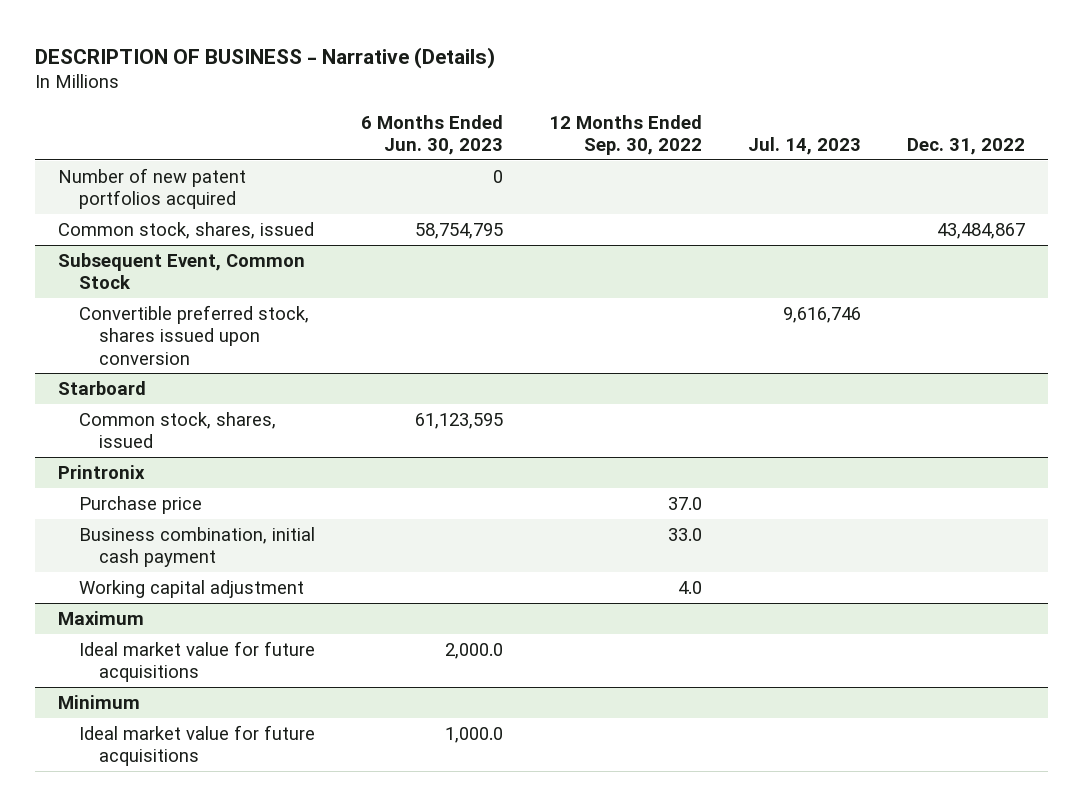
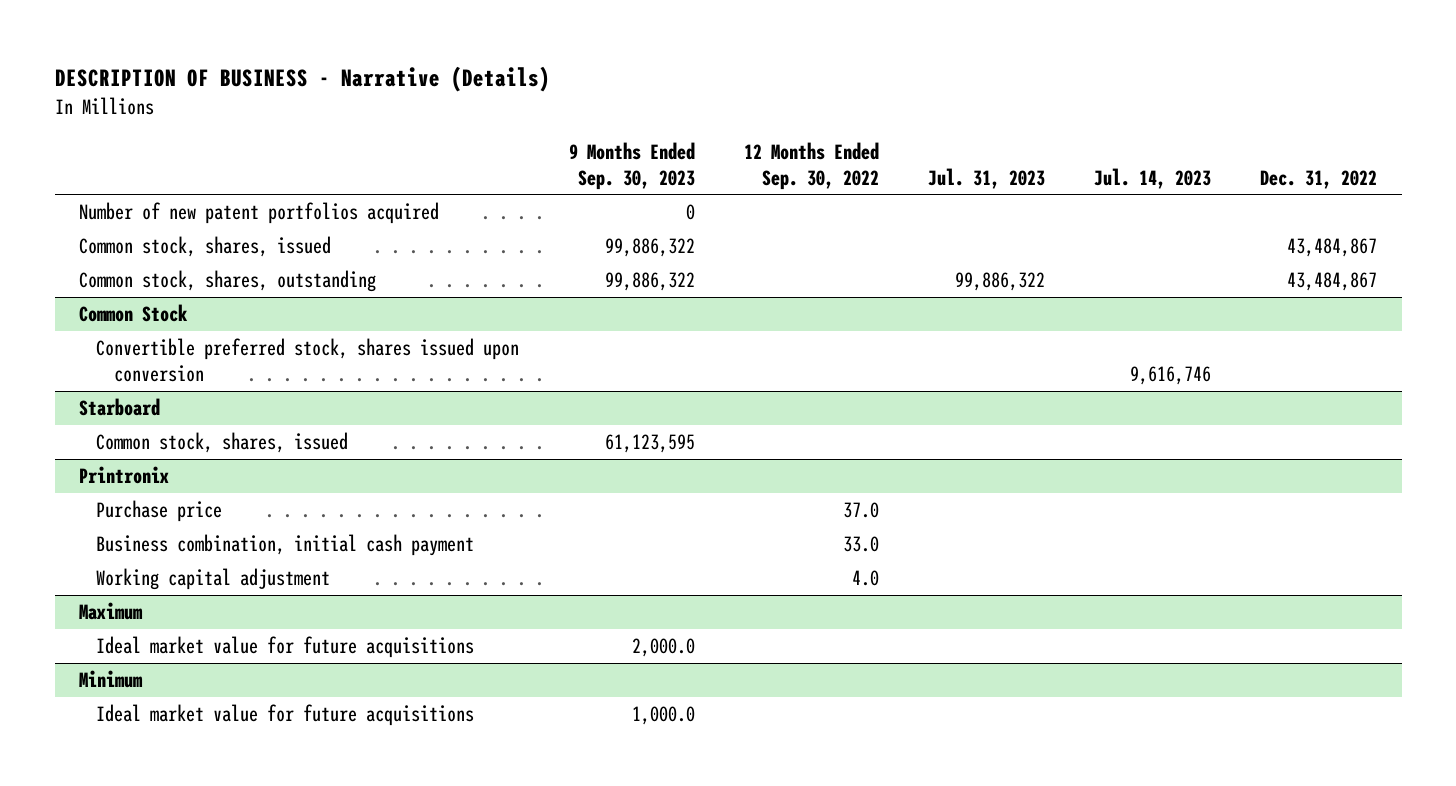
- | 6 Months Ended Jun. 30, 2023 | 12 Months Ended Sep. 30, 2022 | Jul. 14, 2023 | Dec. 31, 2022
+ | 9 Months Ended Sep. 30, 2023 | 12 Months Ended Sep. 30, 2022 | Jul. 31, 2023 | Jul. 14, 2023 | Dec. 31, 2022
- Subsequent Event, Common Stock
+ Common stock, shares, outstanding | 99,886,322 | | 99,886,322 | | 43,484,867
+ Common Stock

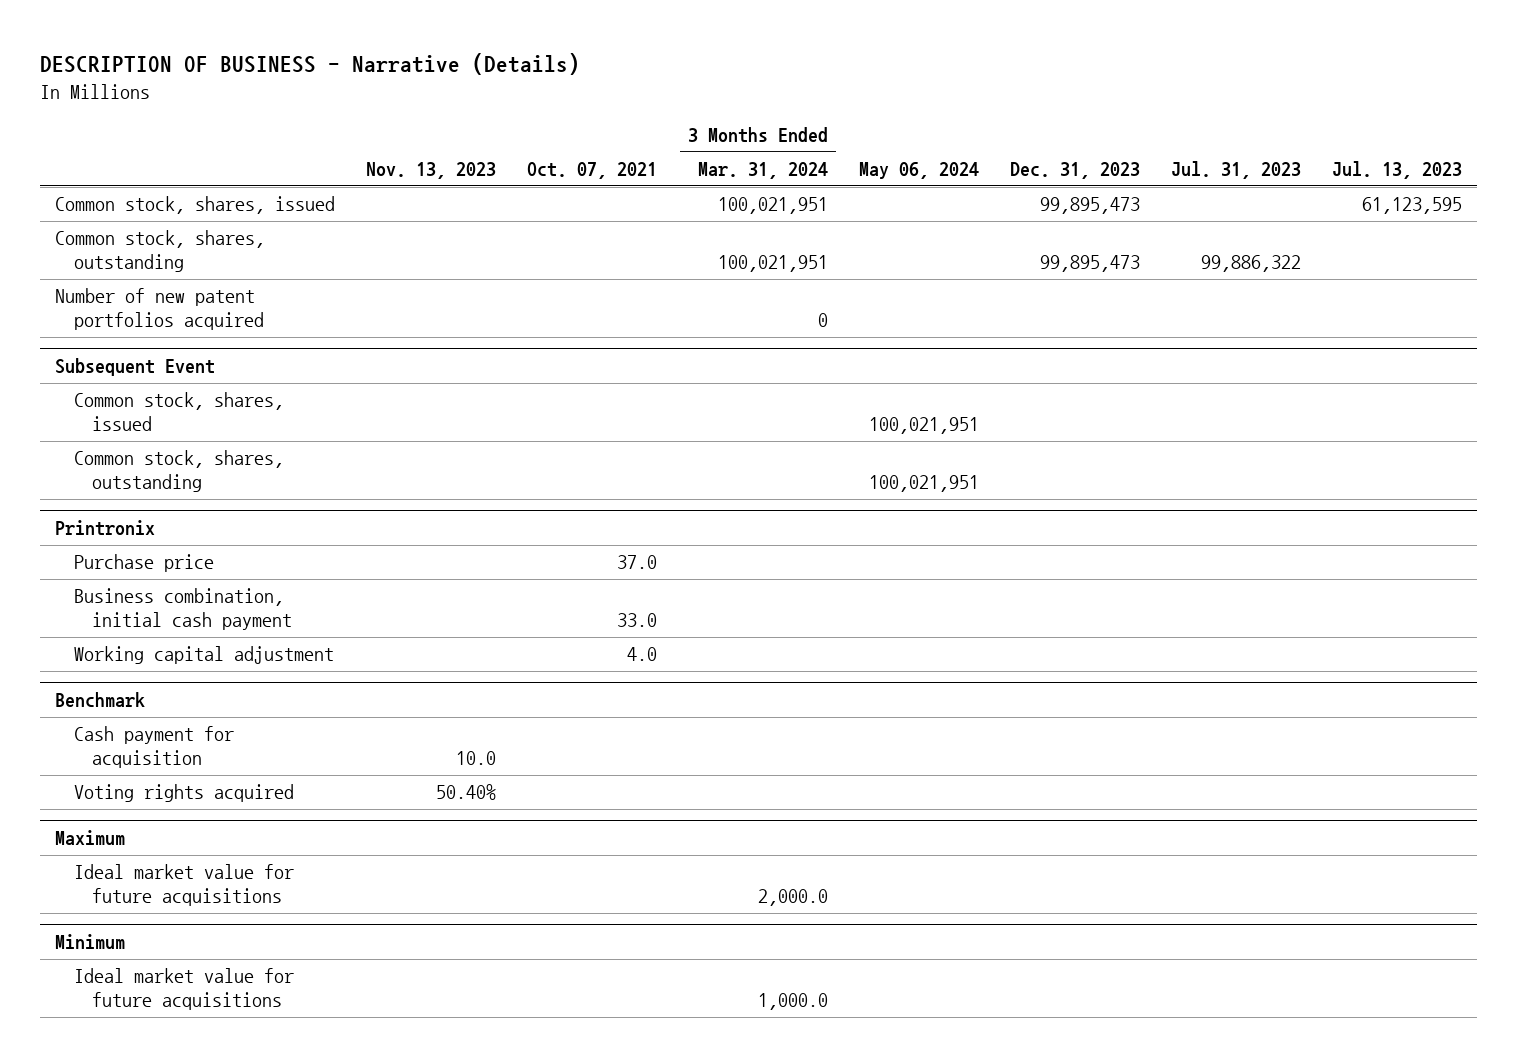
- | 9 Months Ended Sep. 30, 2023 | 12 Months Ended Sep. 30, 2022 | Jul. 31, 2023 | Jul. 14, 2023 | Dec. 31, 2022
+ | Nov. 13, 2023 | Oct. 07, 2021 | 3 Months Ended Mar. 31, 2024 | May 06, 2024 | Dec. 31, 2023 | Jul. 31, 2023 | Jul. 13, 2023
- Common Stock
- Convertible preferred stock, shares issued upon conversion | | | | 9,616,746 |
- Starboard
- Common stock, shares, issued | 61,123,595 | | | |
moved down: Number of new patent portfolios acquired | | | 0 | | | |
+ Subsequent Event
+ Common stock, shares, issued | | | | 100,021,951 | | |
+ Common stock, shares, outstanding | | | | 100,021,951 | | |
+ Benchmark
+ Cash payment for acquisition | 10.0 | | | | | |
+ Voting rights acquired | 50.40% | | | | | |

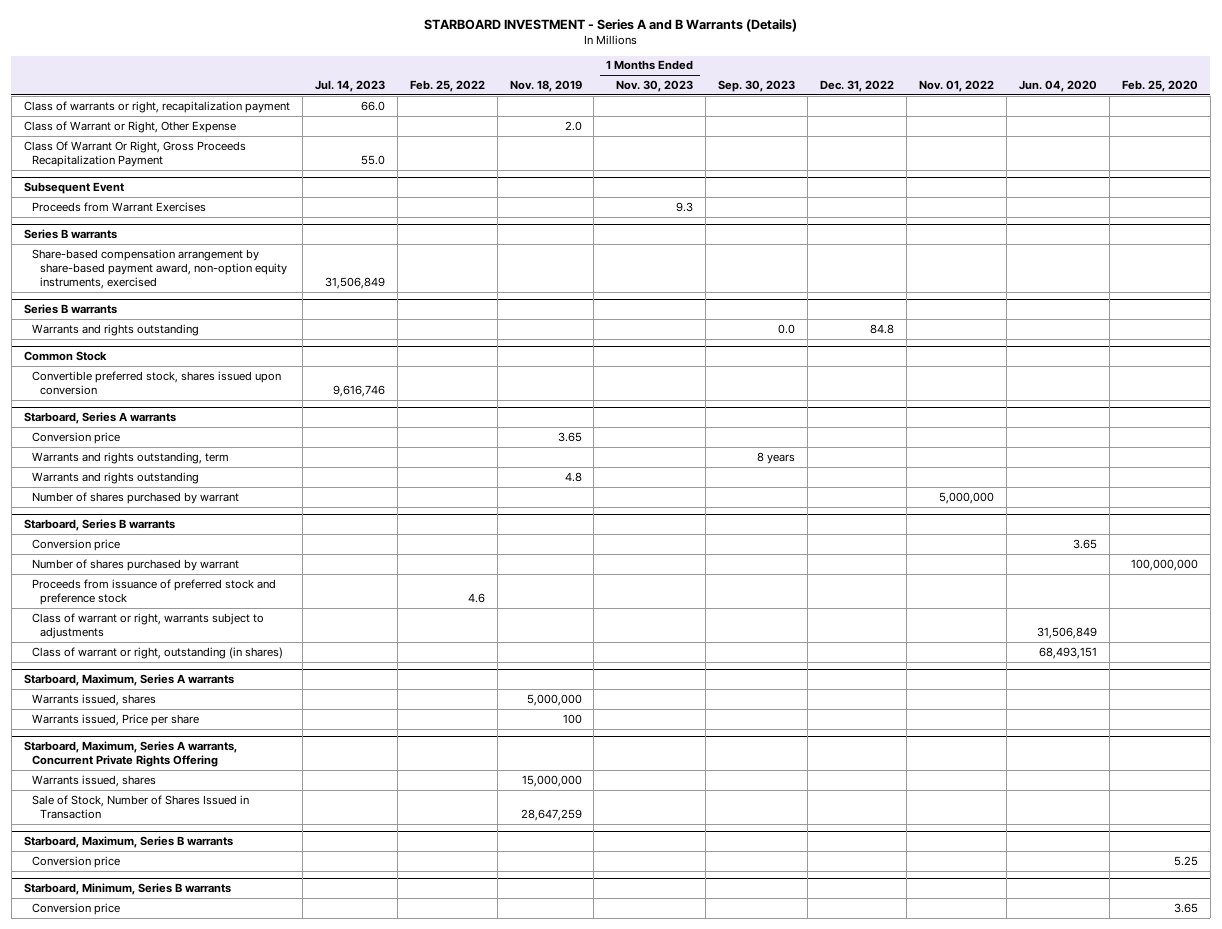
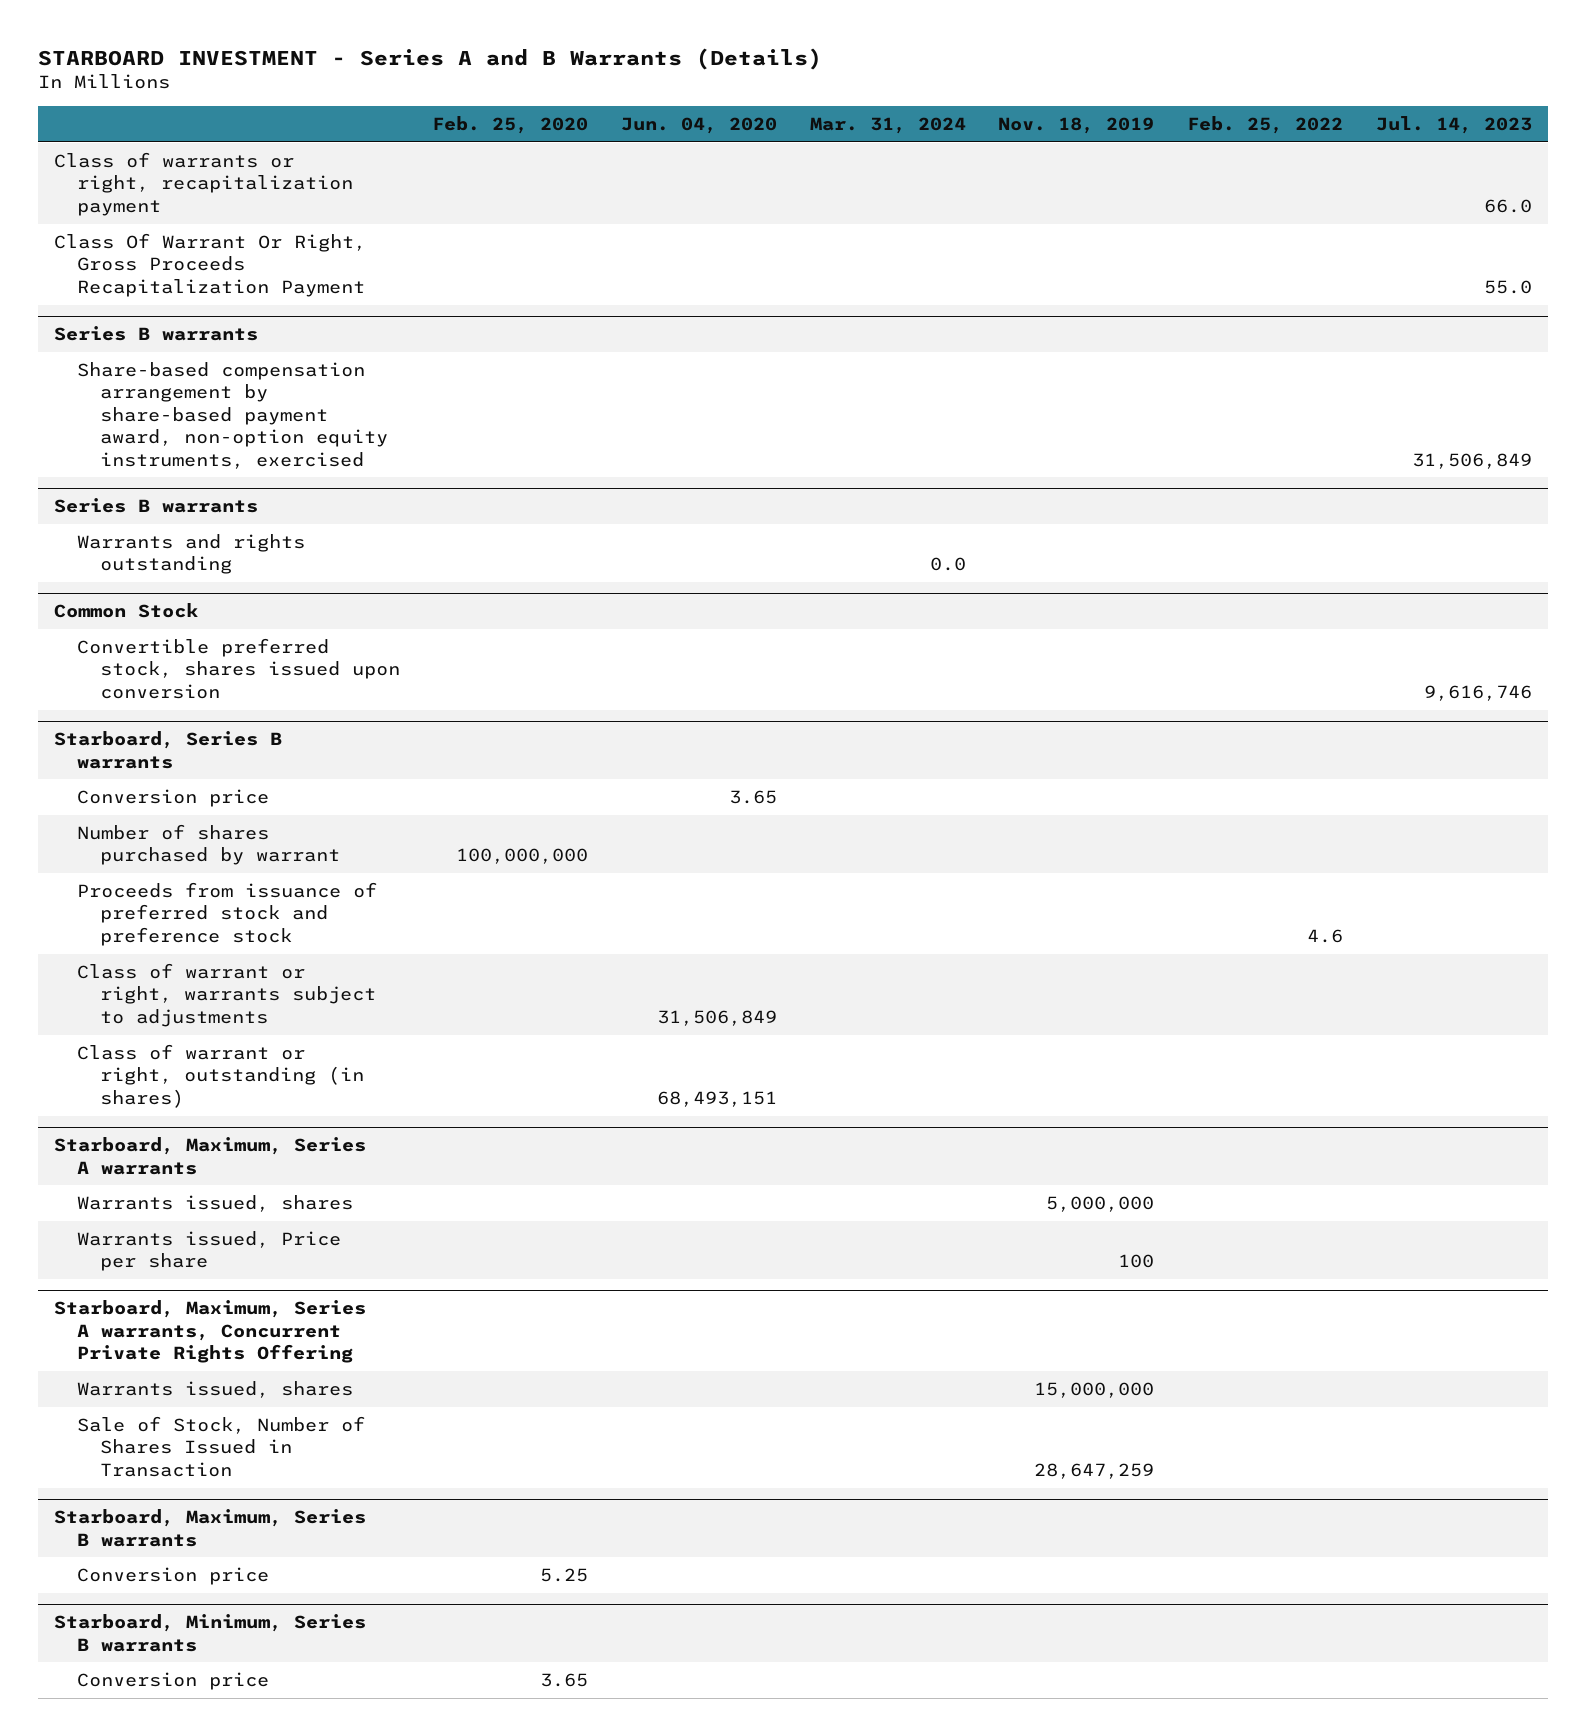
- | Jul. 14, 2023 | Feb. 25, 2022 | Nov. 18, 2019 | 1 Months Ended Nov. 30, 2023 | Sep. 30, 2023 | Dec. 31, 2022 | Nov. 01, 2022 | Jun. 04, 2020 | Feb. 25, 2020
+ | Feb. 25, 2020 | Jun. 04, 2020 | Mar. 31, 2024 | Nov. 18, 2019 | Feb. 25, 2022 | Jul. 14, 2023
- Class of Warrant or Right, Other Expense | | | 2.0 | | | | | |
- Subsequent Event
- Proceeds from Warrant Exercises | | | | 9.3 | | | | |
- Starboard, Series A warrants
- Conversion price | | | 3.65 | | | | | |
- Warrants and rights outstanding, term | | | | | 8 years | | | |
- Warrants and rights outstanding | | | 4.8 | | | | | |
- Number of shares purchased by warrant | | | | | | | 5,000,000 | |

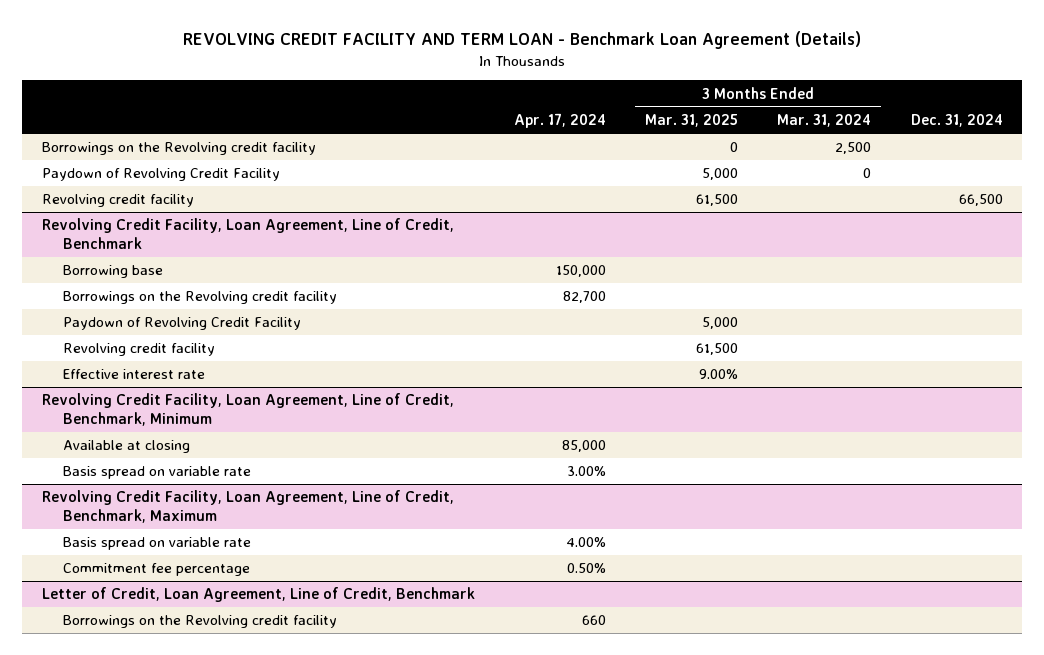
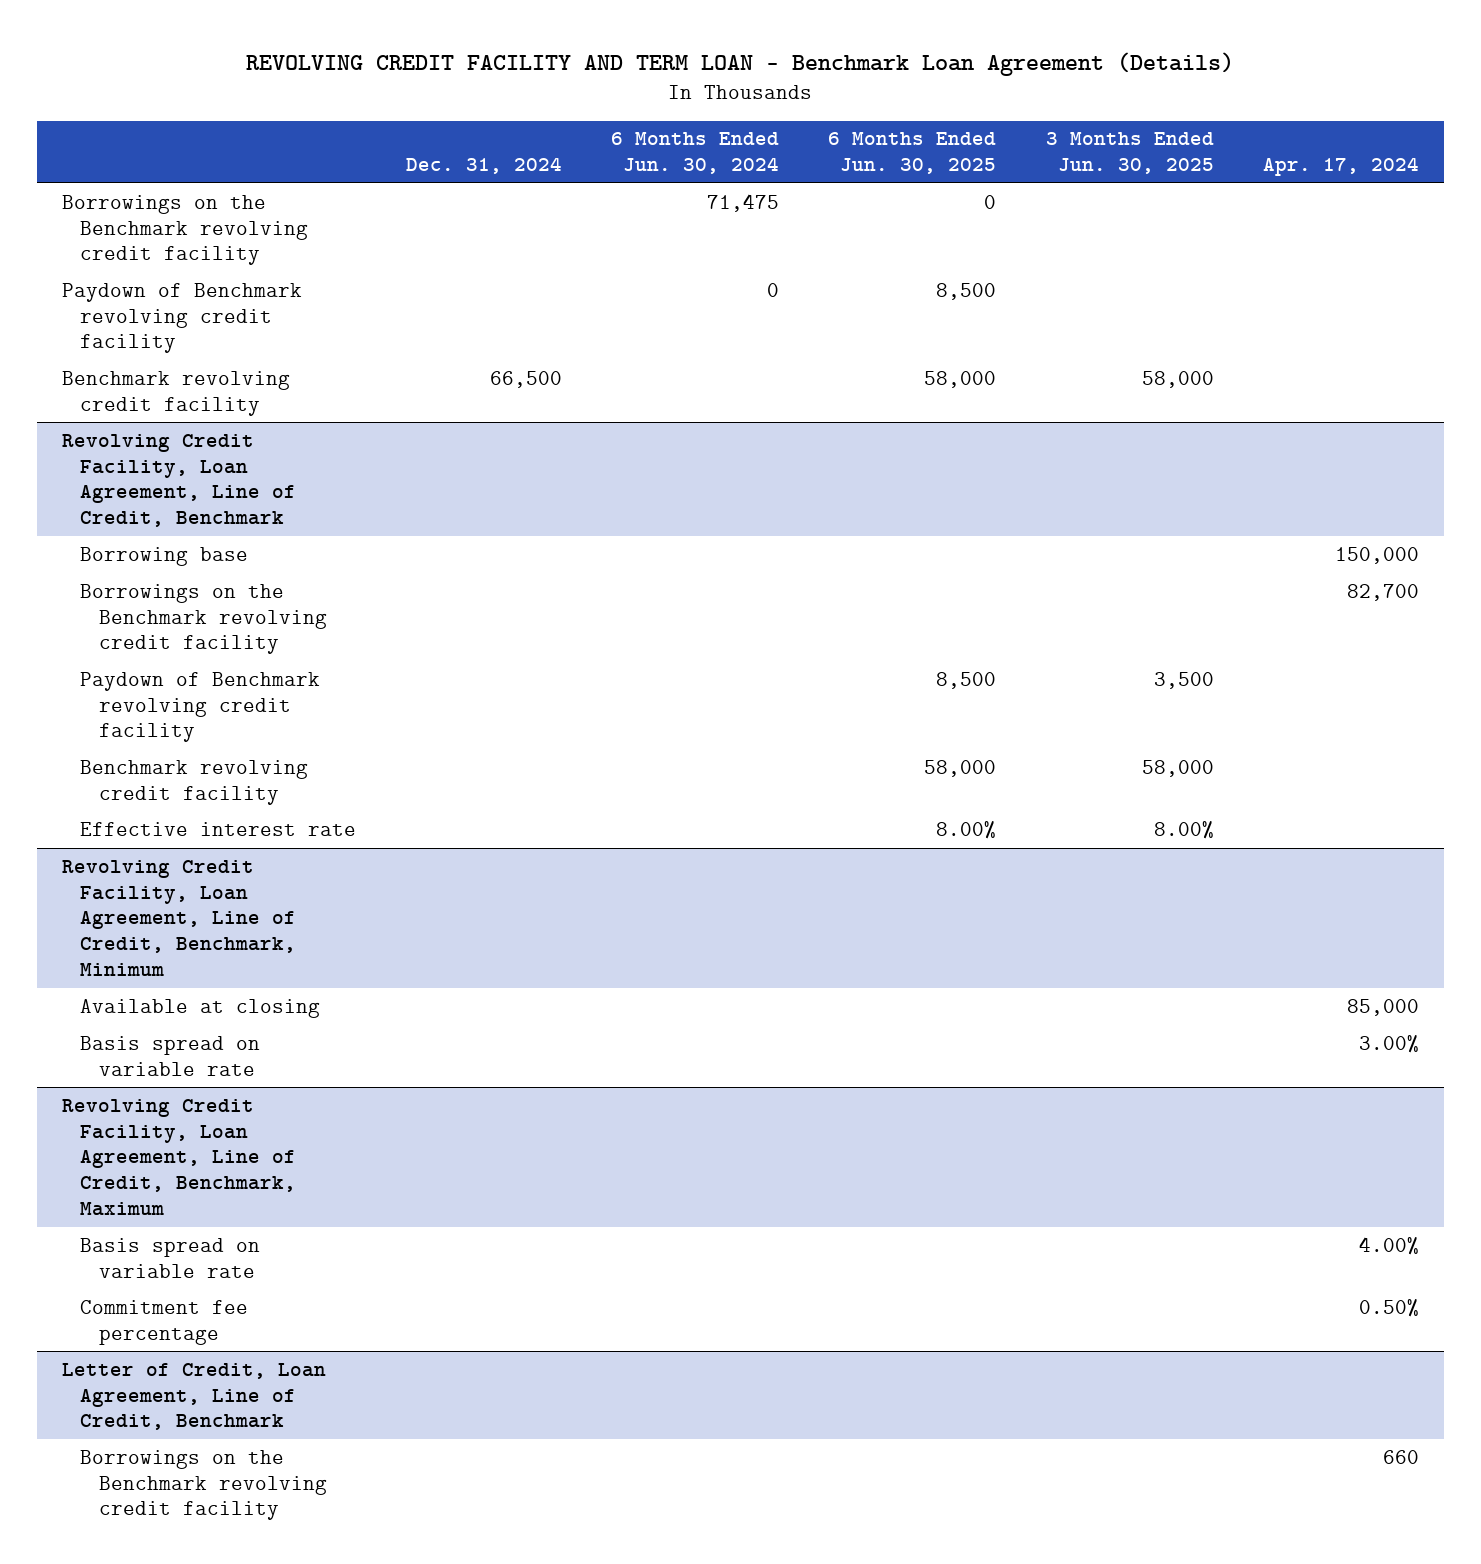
- | Apr. 17, 2024 | 3 Months Ended Mar. 31, 2025 | 3 Months Ended Mar. 31, 2024 | Dec. 31, 2024
+ | Dec. 31, 2024 | 6 Months Ended Jun. 30, 2024 | 6 Months Ended Jun. 30, 2025 | 3 Months Ended Jun. 30, 2025 | Apr. 17, 2024
- Borrowings on the Revolving credit facility | | 0 | 2,500 |
- Paydown of Revolving Credit Facility | | 5,000 | 0 |
- Revolving credit facility | | 61,500 | | 66,500
+ Borrowings on the Benchmark revolving credit facility | | 71,475 | 0 | |
+ Paydown of Benchmark revolving credit facility | | 0 | 8,500 | |
+ Benchmark revolving credit facility | 66,500 | | 58,000 | 58,000 |
@ Revolving Credit Facility, Loan Agreement, Line of Credit, Benchmark
- Borrowings on the Revolving credit facility | 82,700 | | |
- Paydown of Revolving Credit Facility | | 5,000 | |
- Revolving credit facility | | 61,500 | |
+ Borrowings on the Benchmark revolving credit facility | | | | | 82,700
+ Paydown of Benchmark revolving credit facility | | | 8,500 | 3,500 |
+ Benchmark revolving credit facility | | | 58,000 | 58,000 |
@ Letter of Credit, Loan Agreement, Line of Credit, Benchmark
- Borrowings on the Revolving credit facility | 660 | | |
+ Borrowings on the Benchmark revolving credit facility | | | | | 660

